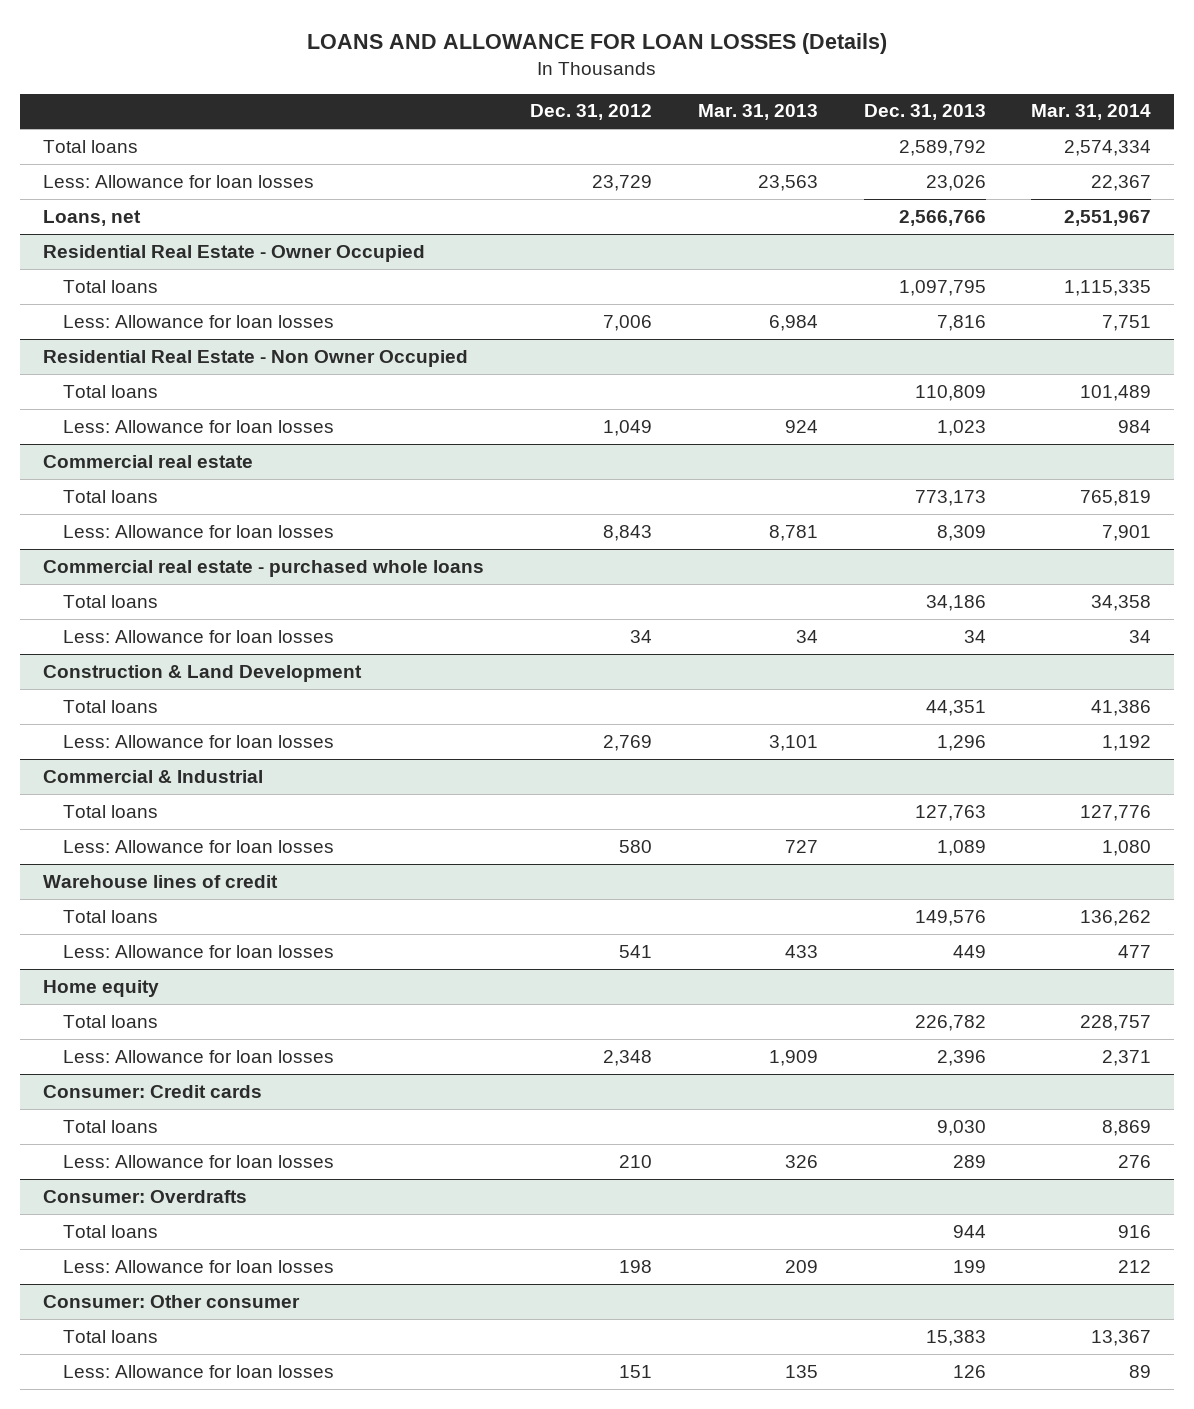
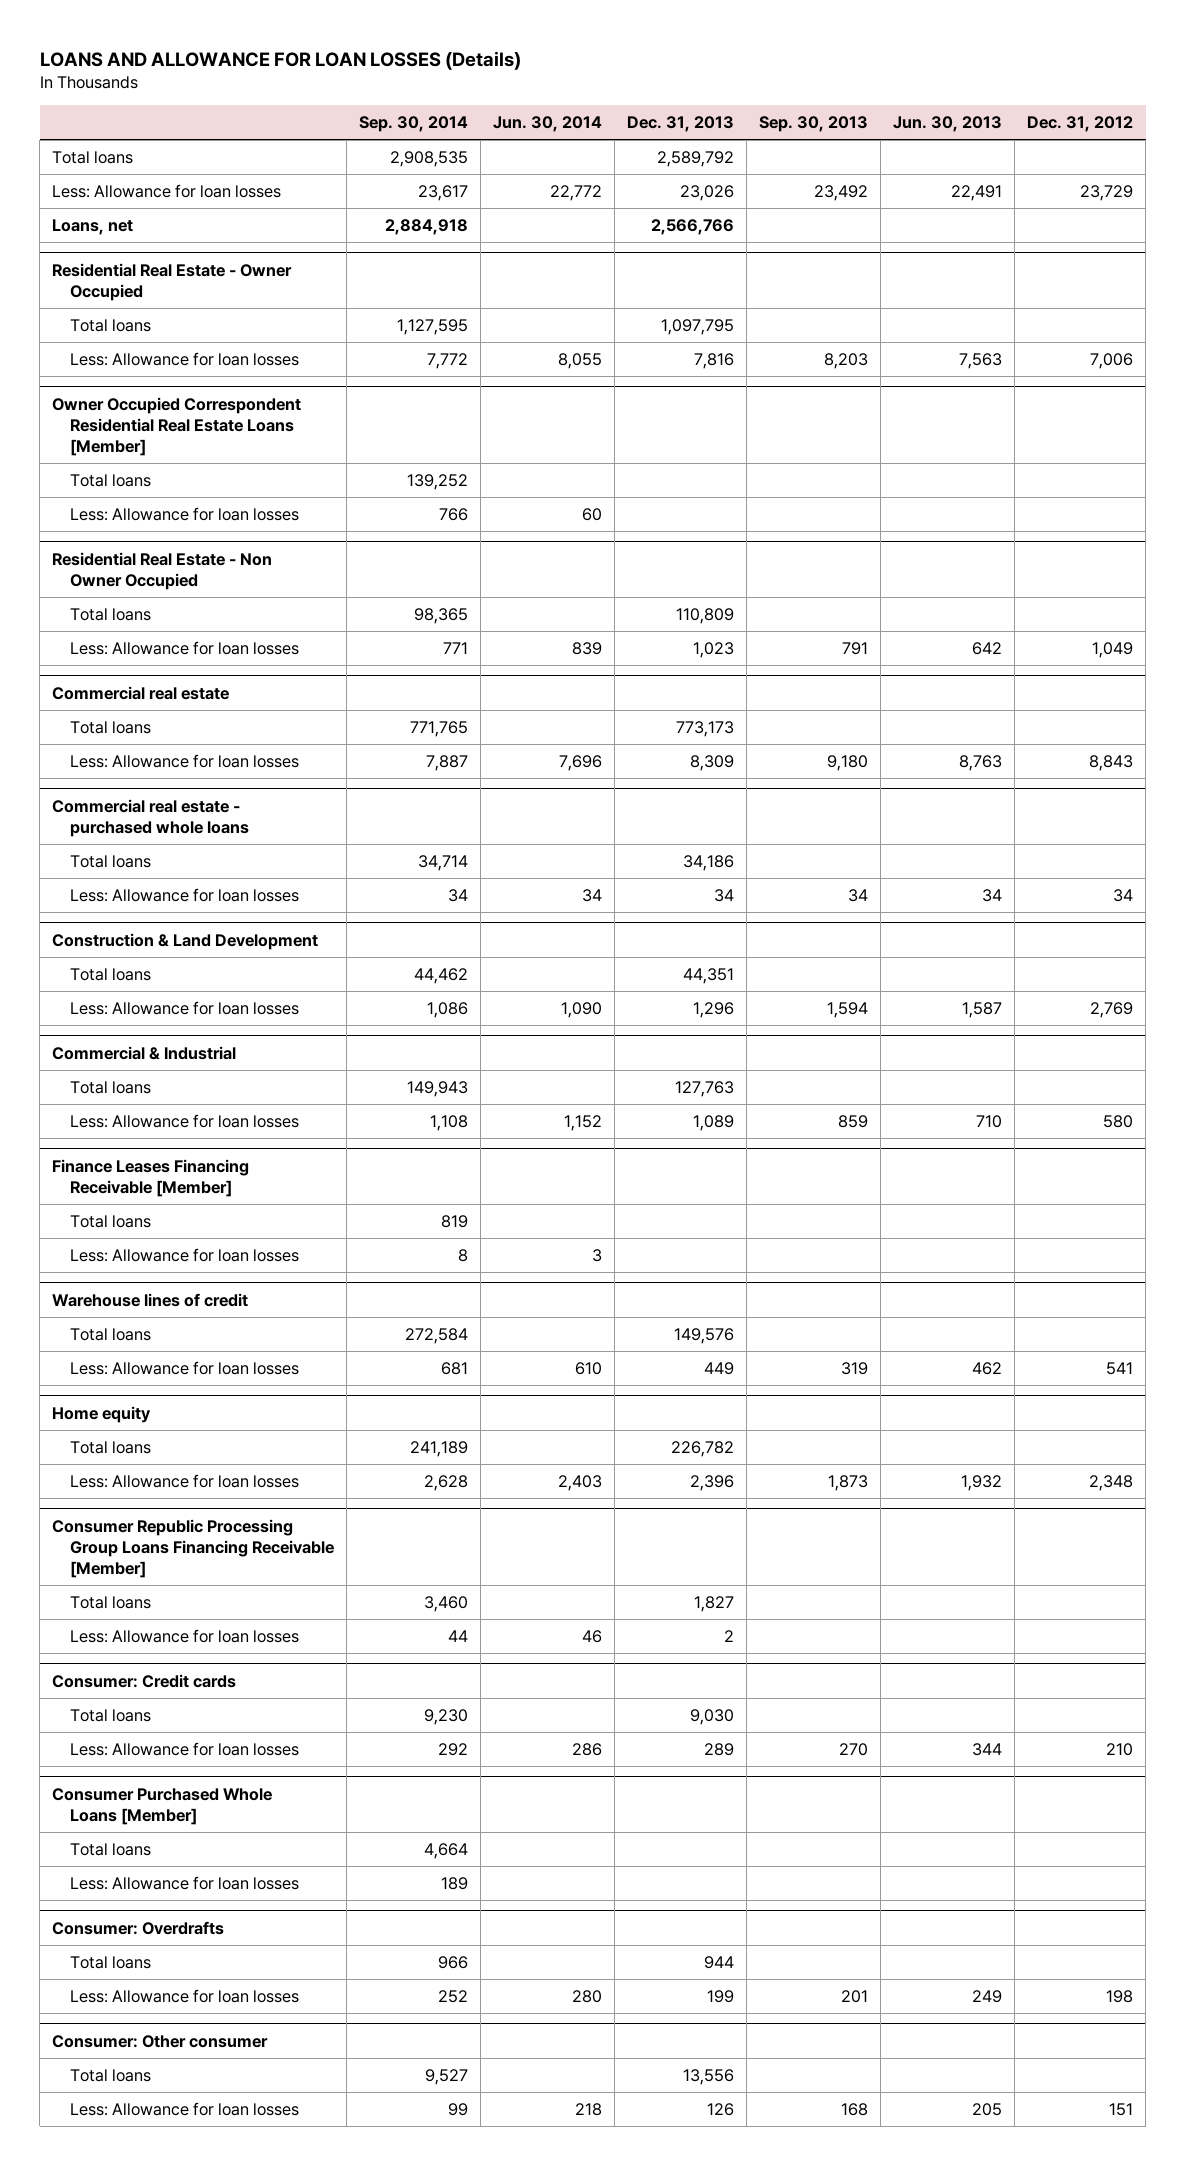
- | Dec. 31, 2012 | Mar. 31, 2013 | Dec. 31, 2013 | Mar. 31, 2014
+ | Sep. 30, 2014 | Jun. 30, 2014 | Dec. 31, 2013 | Sep. 30, 2013 | Jun. 30, 2013 | Dec. 31, 2012
+ Owner Occupied Correspondent Residential Real Estate Loans [Member]
+ Total loans | 139,252 | | | | |
+ Less: Allowance for loan losses | 766 | 60 | | | |
+ Finance Leases Financing Receivable [Member]
+ Total loans | 819 | | | | |
+ Less: Allowance for loan losses | 8 | 3 | | | |
+ Consumer Republic Processing Group Loans Financing Receivable [Member]
+ Total loans | 3,460 | | 1,827 | | |
+ Less: Allowance for loan losses | 44 | 46 | 2 | | |
+ Consumer Purchased Whole Loans [Member]
+ Total loans | 4,664 | | | | |
+ Less: Allowance for loan losses | 189 | | | | |
@ Consumer: Other consumer
- Total loans | | | 15,383 | 13,367
+ Total loans | 9,527 | | 13,556 | | |

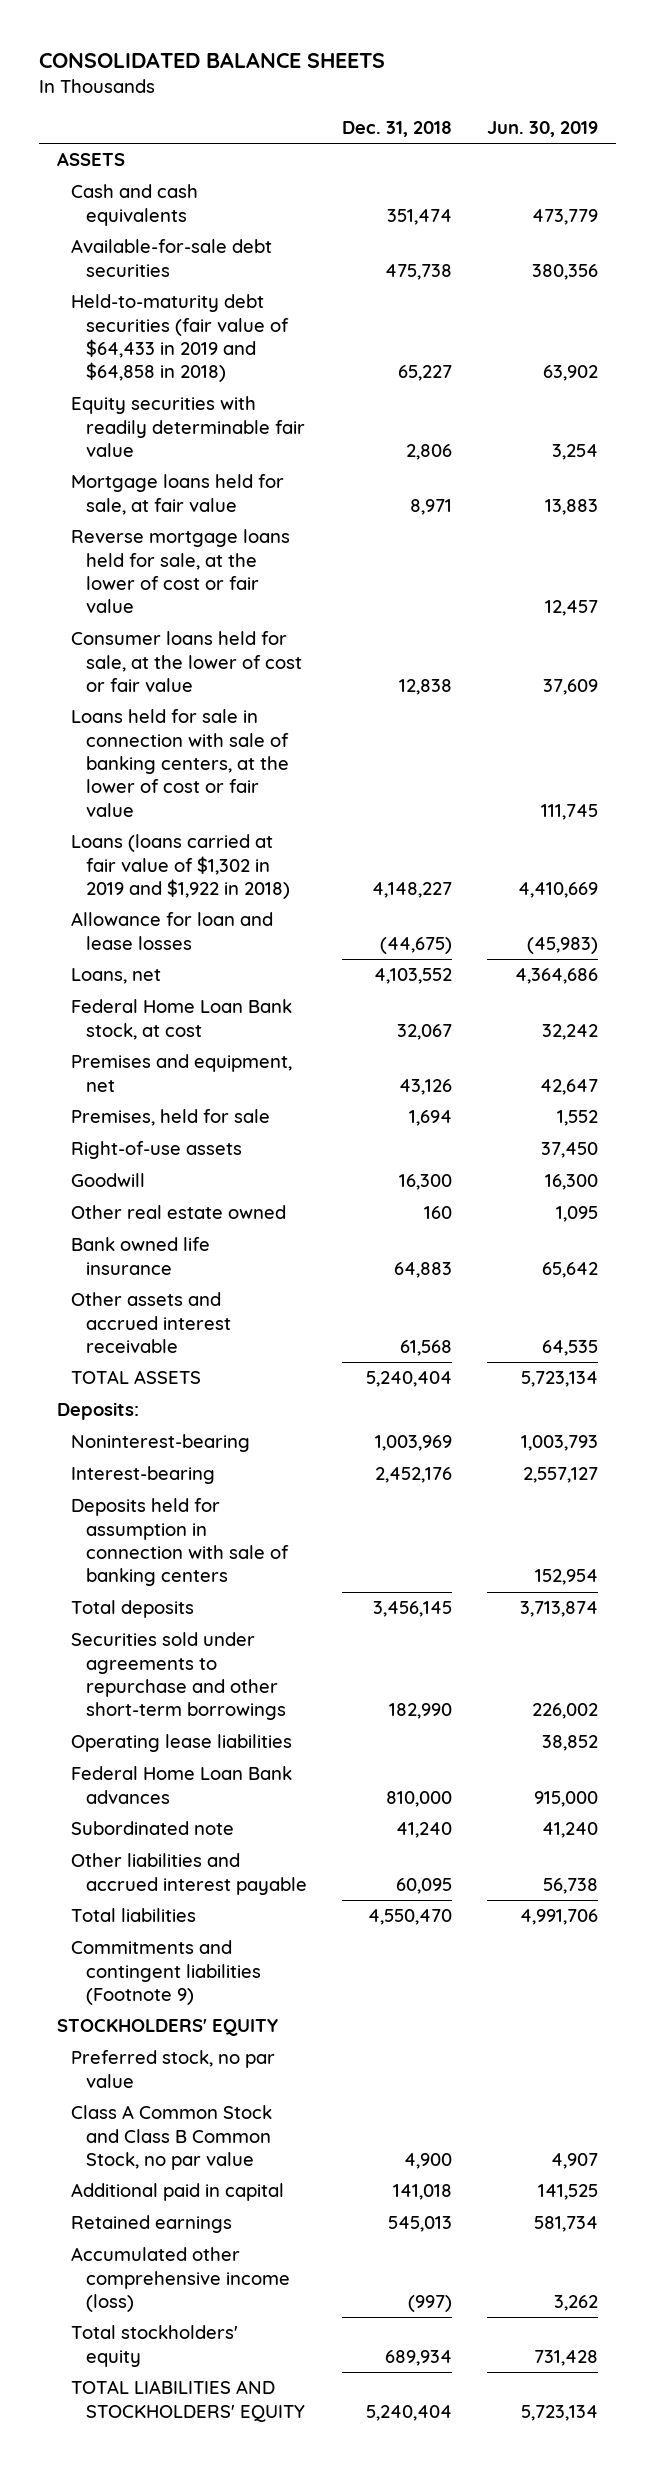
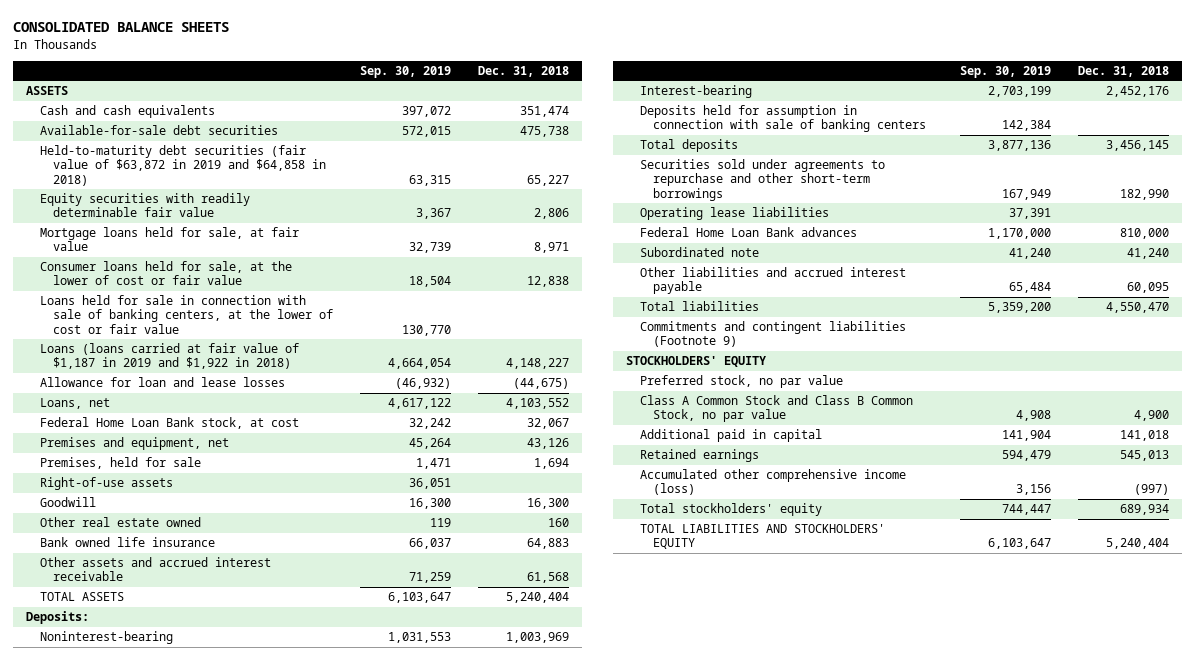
- | Dec. 31, 2018 | Jun. 30, 2019
+ | Sep. 30, 2019 | Dec. 31, 2018
- Held-to-maturity debt securities (fair value of $64,433 in 2019 and $64,858 in 2018) | 65,227 | 63,902
+ Held-to-maturity debt securities (fair value of $63,872 in 2019 and $64,858 in 2018) | 63,315 | 65,227
- Reverse mortgage loans held for sale, at the lower of cost or fair value | | 12,457
- Loans (loans carried at fair value of $1,302 in 2019 and $1,922 in 2018) | 4,148,227 | 4,410,669
+ Loans (loans carried at fair value of $1,187 in 2019 and $1,922 in 2018) | 4,664,054 | 4,148,227

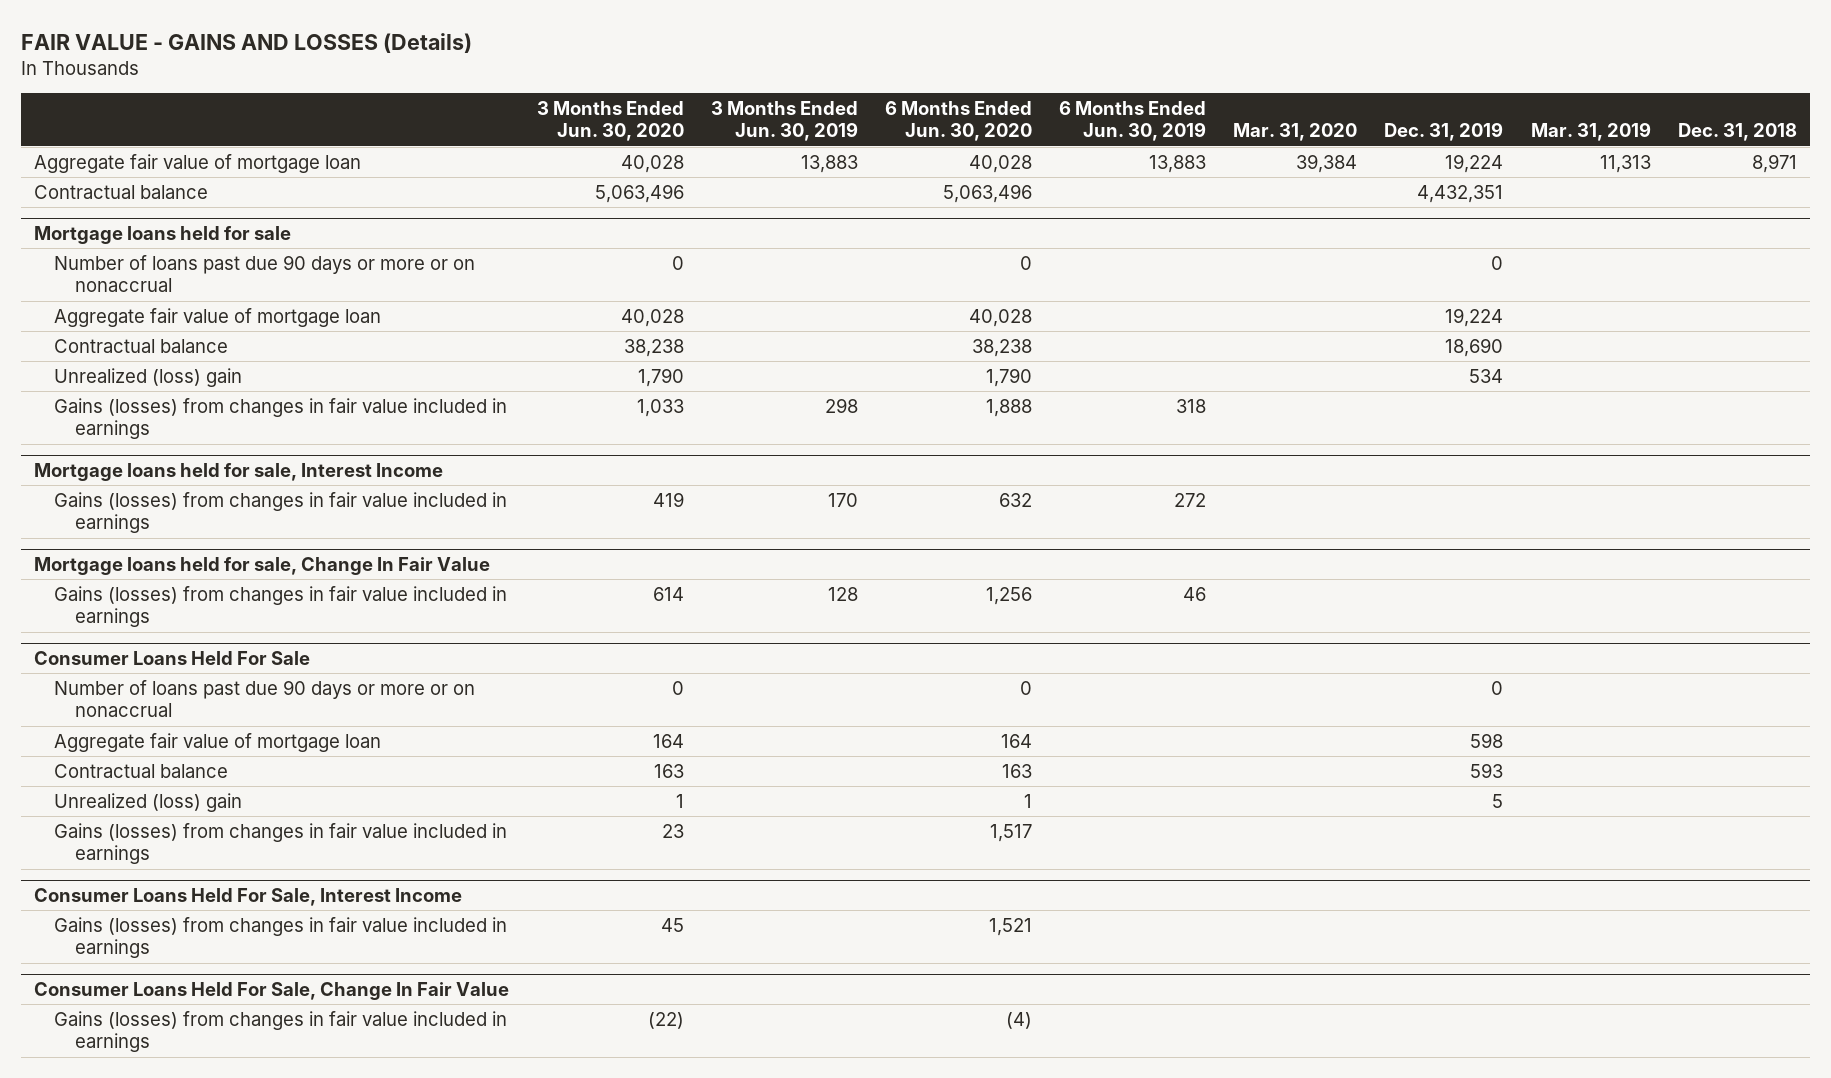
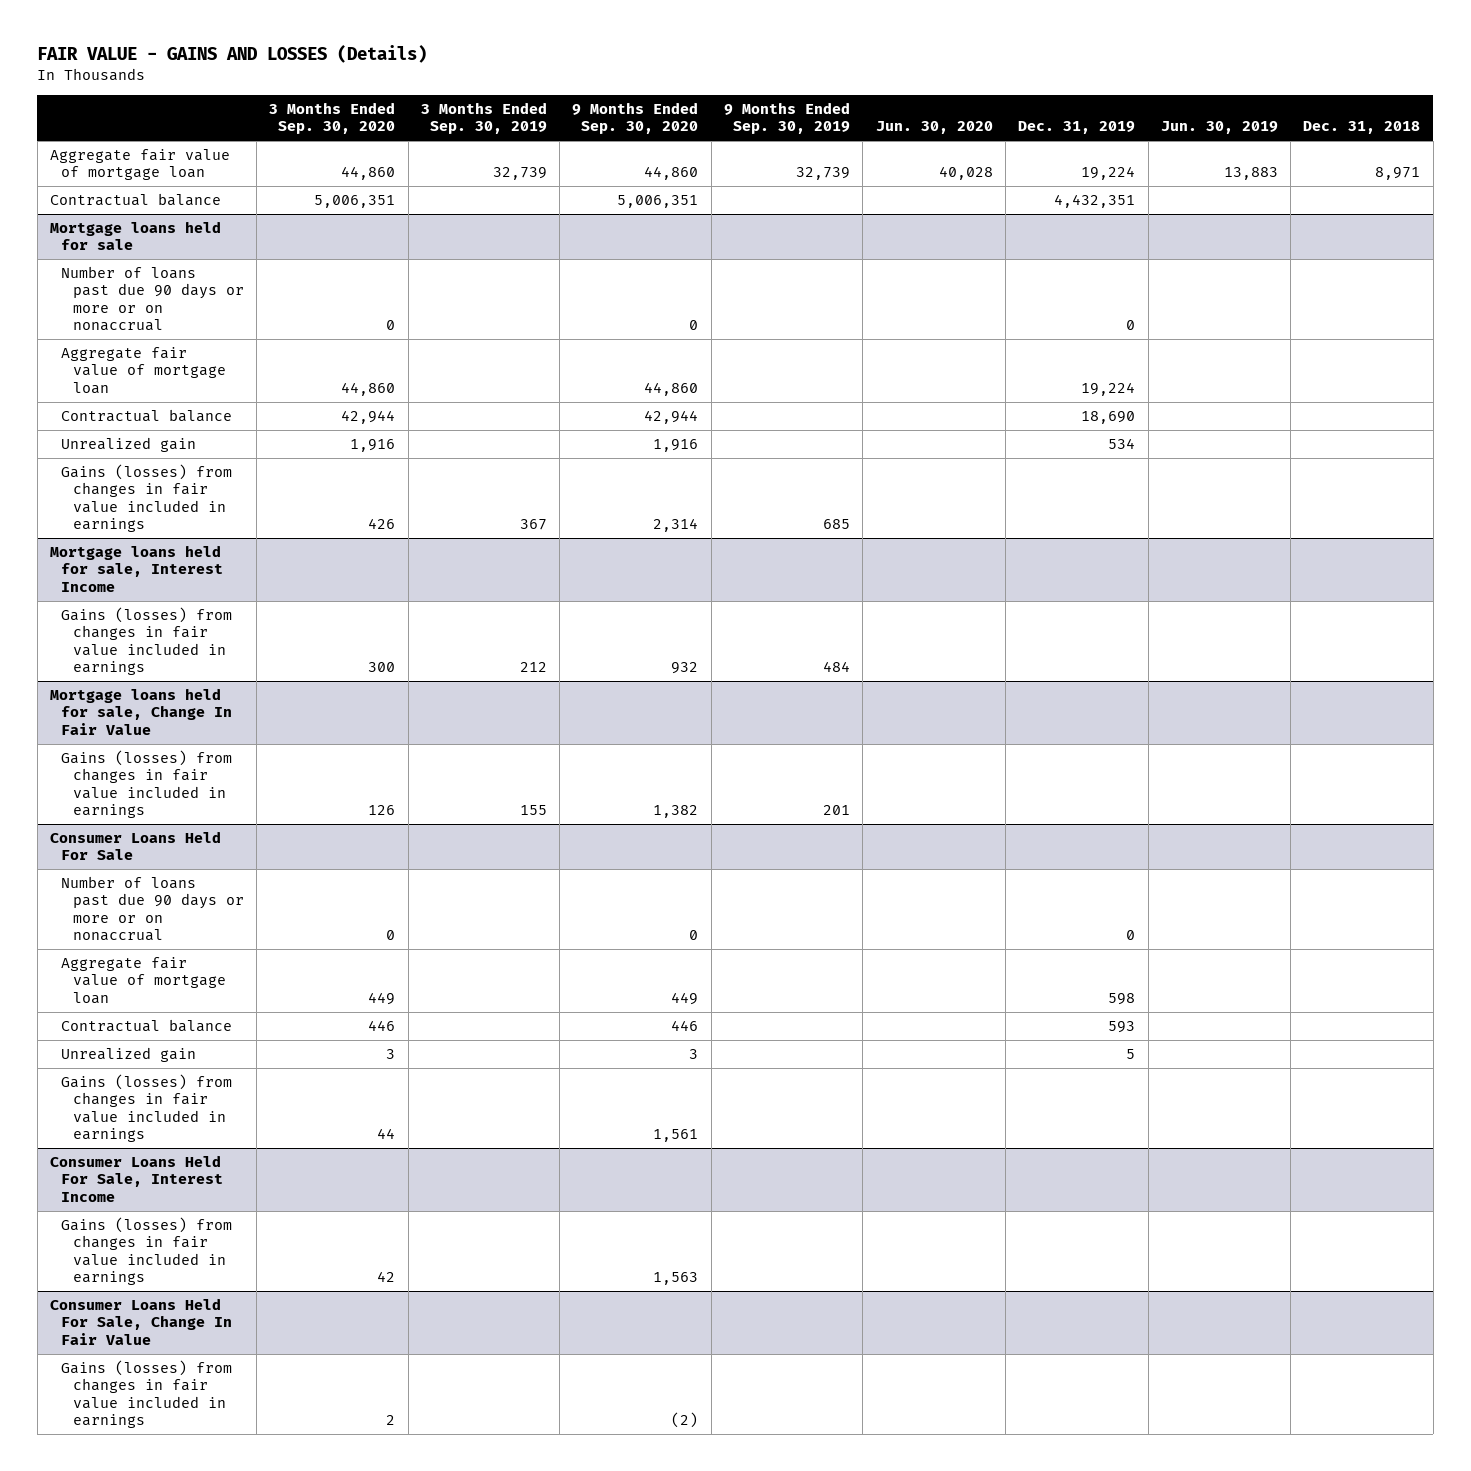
- | 3 Months Ended Jun. 30, 2020 | 3 Months Ended Jun. 30, 2019 | 6 Months Ended Jun. 30, 2020 | 6 Months Ended Jun. 30, 2019 | Mar. 31, 2020 | Dec. 31, 2019 | Mar. 31, 2019 | Dec. 31, 2018
+ | 3 Months Ended Sep. 30, 2020 | 3 Months Ended Sep. 30, 2019 | 9 Months Ended Sep. 30, 2020 | 9 Months Ended Sep. 30, 2019 | Jun. 30, 2020 | Dec. 31, 2019 | Jun. 30, 2019 | Dec. 31, 2018
@ Mortgage loans held for sale
- Unrealized (loss) gain | 1,790 | | 1,790 | | | 534 | |
+ Unrealized gain | 1,916 | | 1,916 | | | 534 | |
@ Consumer Loans Held For Sale
- Unrealized (loss) gain | 1 | | 1 | | | 5 | |
+ Unrealized gain | 3 | | 3 | | | 5 | |

